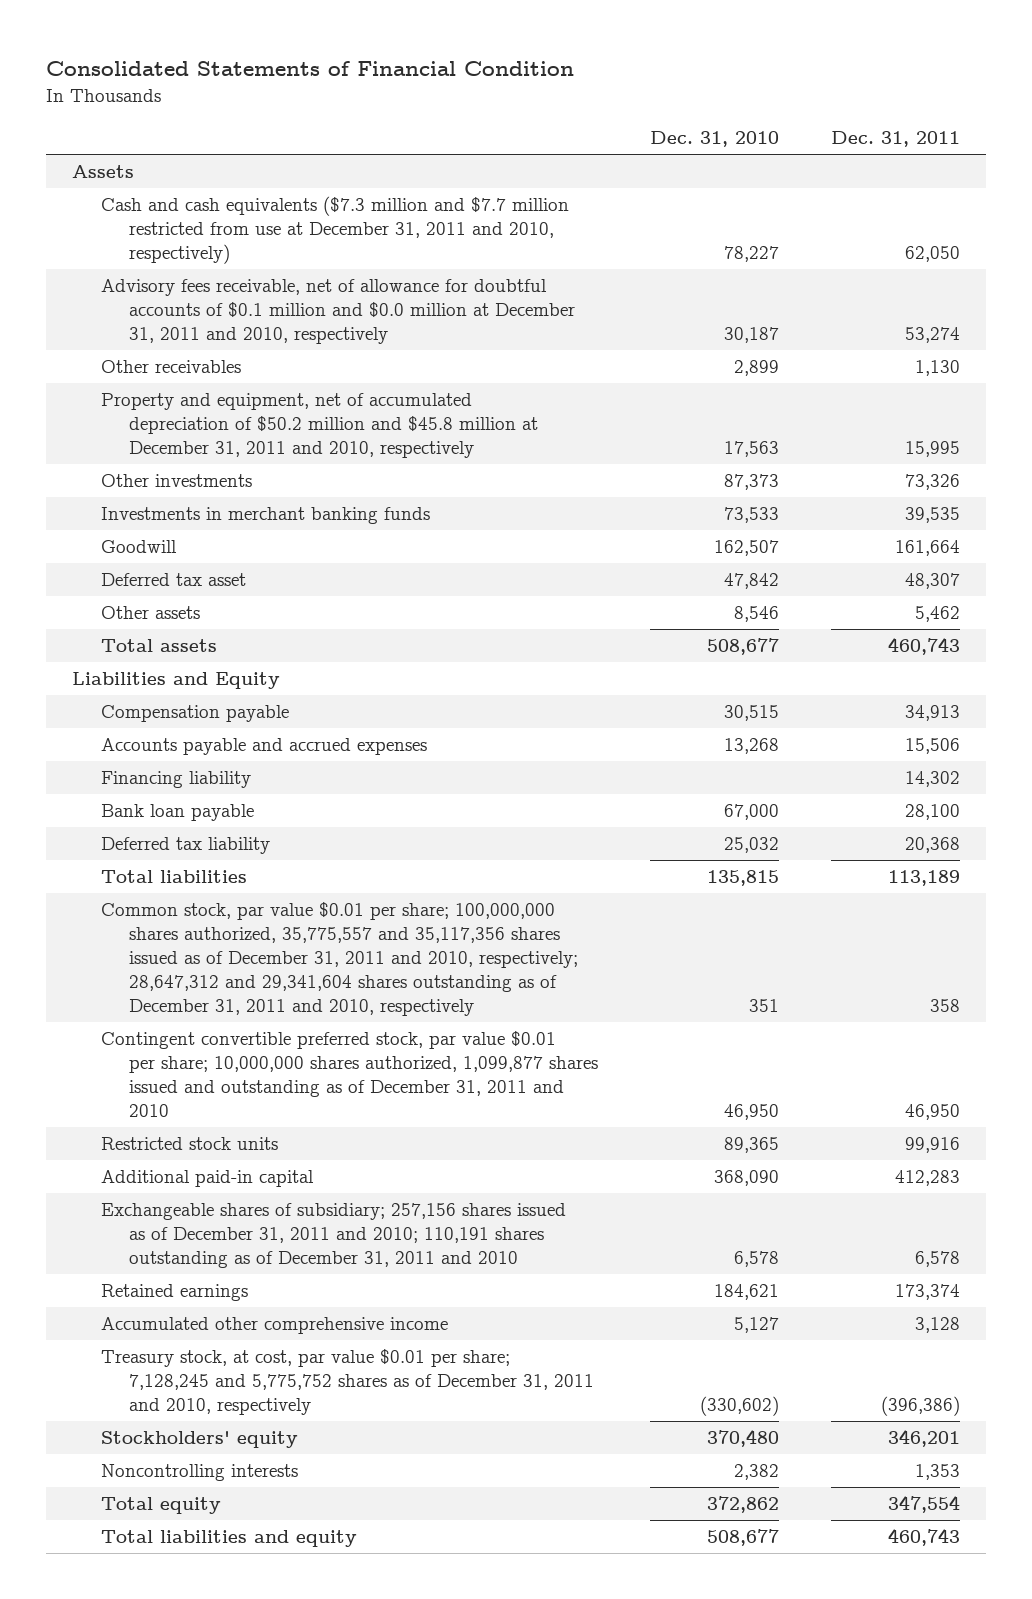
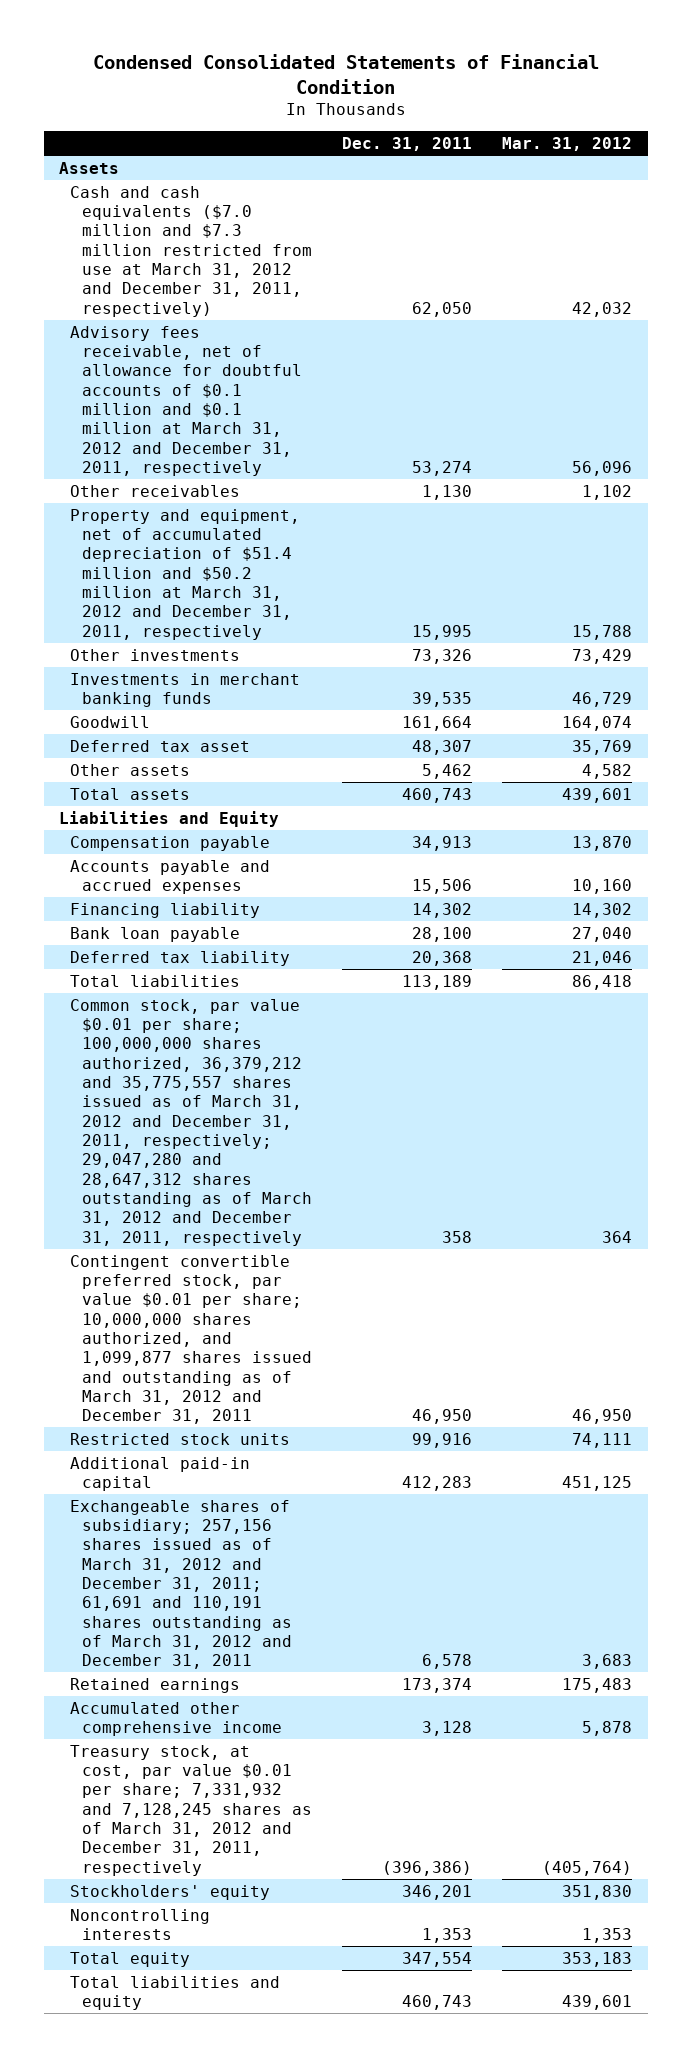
- Consolidated Statements of Financial Condition
+ Condensed Consolidated Statements of Financial Condition
- | Dec. 31, 2010 | Dec. 31, 2011
+ | Dec. 31, 2011 | Mar. 31, 2012
- Cash and cash equivalents ($7.3 million and $7.7 million restricted from use at December 31, 2011 and 2010, respectively) | 78,227 | 62,050
- Advisory fees receivable, net of allowance for doubtful accounts of $0.1 million and $0.0 million at December 31, 2011 and 2010, respectively | 30,187 | 53,274
+ Cash and cash equivalents ($7.0 million and $7.3 million restricted from use at March 31, 2012 and December 31, 2011, respectively) | 62,050 | 42,032
+ Advisory fees receivable, net of allowance for doubtful accounts of $0.1 million and $0.1 million at March 31, 2012 and December 31, 2011, respectively | 53,274 | 56,096
- Property and equipment, net of accumulated depreciation of $50.2 million and $45.8 million at December 31, 2011 and 2010, respectively | 17,563 | 15,995
+ Property and equipment, net of accumulated depreciation of $51.4 million and $50.2 million at March 31, 2012 and December 31, 2011, respectively | 15,995 | 15,788
- Common stock, par value $0.01 per share; 100,000,000 shares authorized, 35,775,557 and 35,117,356 shares issued as of December 31, 2011 and 2010, respectively; 28,647,312 and 29,341,604 shares outstanding as of December 31, 2011 and 2010, respectively | 351 | 358
- Contingent convertible preferred stock, par value $0.01 per share; 10,000,000 shares authorized, 1,099,877 shares issued and outstanding as of December 31, 2011 and 2010 | 46,950 | 46,950
+ Common stock, par value $0.01 per share; 100,000,000 shares authorized, 36,379,212 and 35,775,557 shares issued as of March 31, 2012 and December 31, 2011, respectively; 29,047,280 and 28,647,312 shares outstanding as of March 31, 2012 and December 31, 2011, respectively | 358 | 364
+ Contingent convertible preferred stock, par value $0.01 per share; 10,000,000 shares authorized, and 1,099,877 shares issued and outstanding as of March 31, 2012 and December 31, 2011 | 46,950 | 46,950
- Exchangeable shares of subsidiary; 257,156 shares issued as of December 31, 2011 and 2010; 110,191 shares outstanding as of December 31, 2011 and 2010 | 6,578 | 6,578
+ Exchangeable shares of subsidiary; 257,156 shares issued as of March 31, 2012 and December 31, 2011; 61,691 and 110,191 shares outstanding as of March 31, 2012 and December 31, 2011 | 6,578 | 3,683
- Treasury stock, at cost, par value $0.01 per share; 7,128,245 and 5,775,752 shares as of December 31, 2011 and 2010, respectively | (330,602) | (396,386)
+ Treasury stock, at cost, par value $0.01 per share; 7,331,932 and 7,128,245 shares as of March 31, 2012 and December 31, 2011, respectively | (396,386) | (405,764)

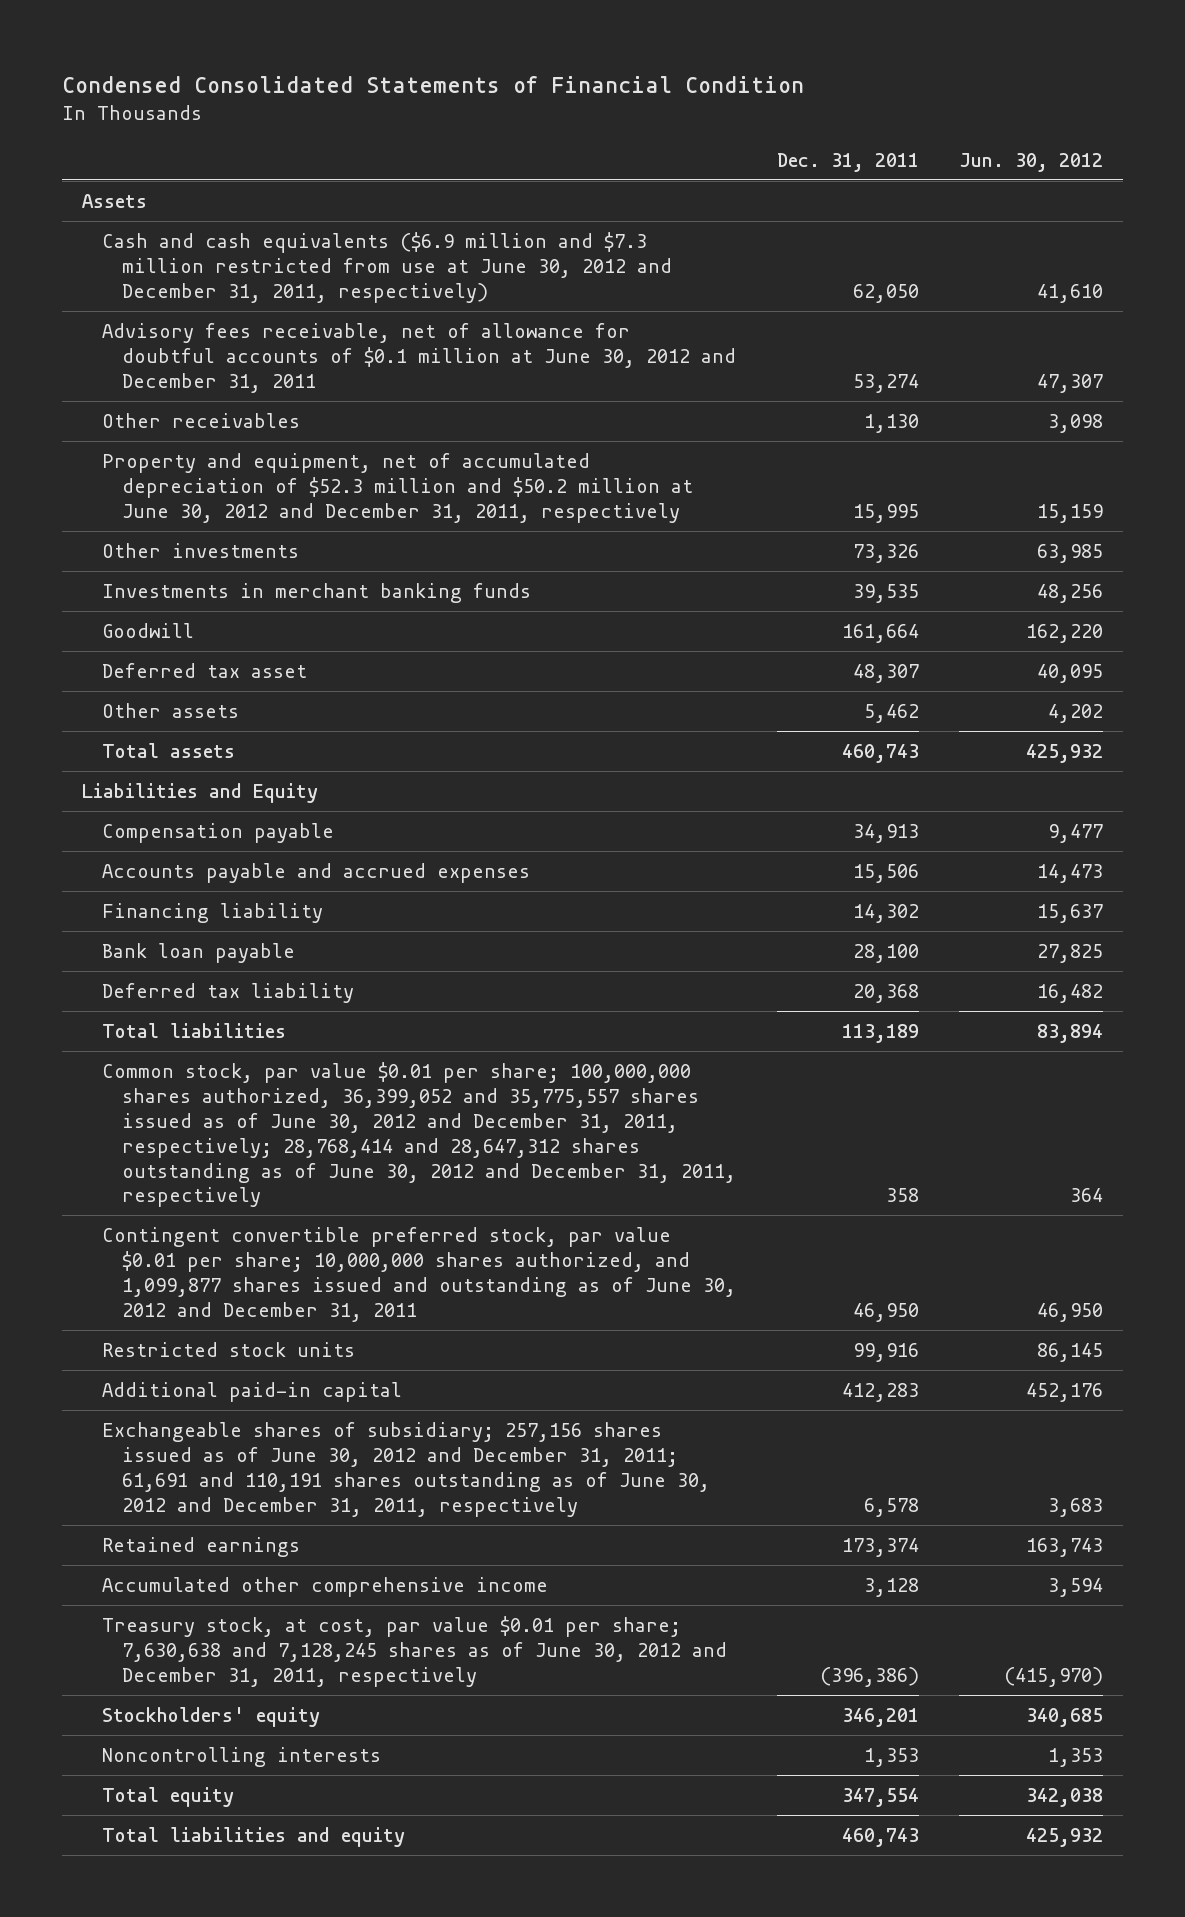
- | Dec. 31, 2011 | Mar. 31, 2012
+ | Dec. 31, 2011 | Jun. 30, 2012
- Cash and cash equivalents ($7.0 million and $7.3 million restricted from use at March 31, 2012 and December 31, 2011, respectively) | 62,050 | 42,032
- Advisory fees receivable, net of allowance for doubtful accounts of $0.1 million and $0.1 million at March 31, 2012 and December 31, 2011, respectively | 53,274 | 56,096
+ Cash and cash equivalents ($6.9 million and $7.3 million restricted from use at June 30, 2012 and December 31, 2011, respectively) | 62,050 | 41,610
+ Advisory fees receivable, net of allowance for doubtful accounts of $0.1 million at June 30, 2012 and December 31, 2011 | 53,274 | 47,307
- Property and equipment, net of accumulated depreciation of $51.4 million and $50.2 million at March 31, 2012 and December 31, 2011, respectively | 15,995 | 15,788
+ Property and equipment, net of accumulated depreciation of $52.3 million and $50.2 million at June 30, 2012 and December 31, 2011, respectively | 15,995 | 15,159
- Common stock, par value $0.01 per share; 100,000,000 shares authorized, 36,379,212 and 35,775,557 shares issued as of March 31, 2012 and December 31, 2011, respectively; 29,047,280 and 28,647,312 shares outstanding as of March 31, 2012 and December 31, 2011, respectively | 358 | 364
- Contingent convertible preferred stock, par value $0.01 per share; 10,000,000 shares authorized, and 1,099,877 shares issued and outstanding as of March 31, 2012 and December 31, 2011 | 46,950 | 46,950
+ Common stock, par value $0.01 per share; 100,000,000 shares authorized, 36,399,052 and 35,775,557 shares issued as of June 30, 2012 and December 31, 2011, respectively; 28,768,414 and 28,647,312 shares outstanding as of June 30, 2012 and December 31, 2011, respectively | 358 | 364
+ Contingent convertible preferred stock, par value $0.01 per share; 10,000,000 shares authorized, and 1,099,877 shares issued and outstanding as of June 30, 2012 and December 31, 2011 | 46,950 | 46,950
- Exchangeable shares of subsidiary; 257,156 shares issued as of March 31, 2012 and December 31, 2011; 61,691 and 110,191 shares outstanding as of March 31, 2012 and December 31, 2011 | 6,578 | 3,683
+ Exchangeable shares of subsidiary; 257,156 shares issued as of June 30, 2012 and December 31, 2011; 61,691 and 110,191 shares outstanding as of June 30, 2012 and December 31, 2011, respectively | 6,578 | 3,683
- Treasury stock, at cost, par value $0.01 per share; 7,331,932 and 7,128,245 shares as of March 31, 2012 and December 31, 2011, respectively | (396,386) | (405,764)
+ Treasury stock, at cost, par value $0.01 per share; 7,630,638 and 7,128,245 shares as of June 30, 2012 and December 31, 2011, respectively | (396,386) | (415,970)

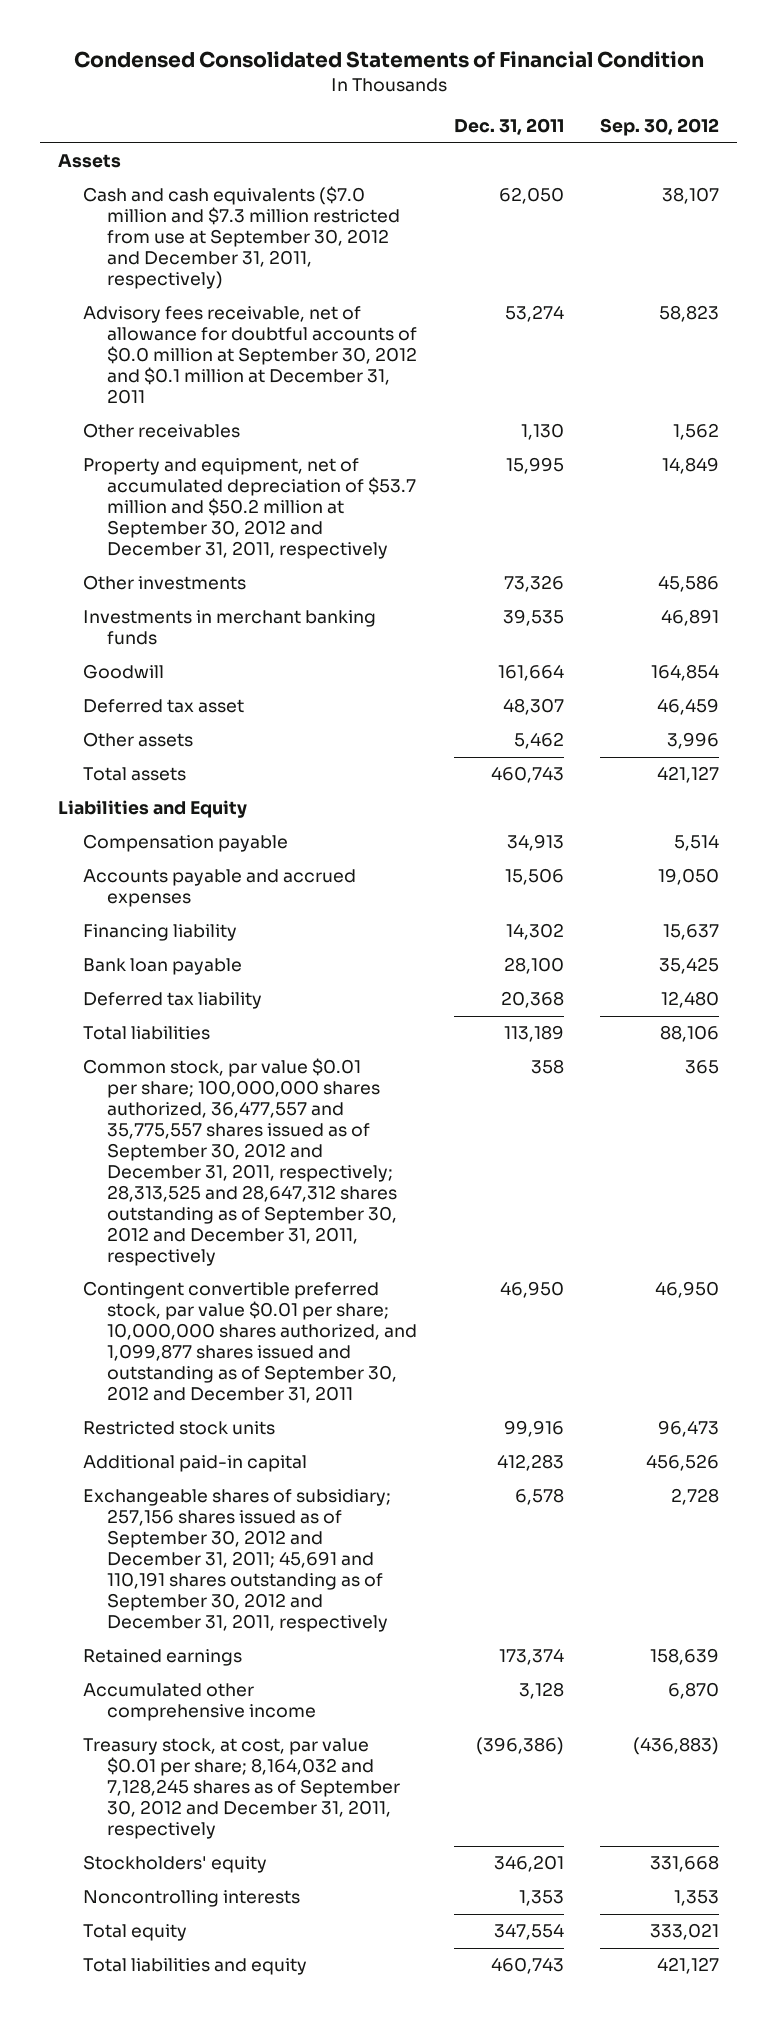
- | Dec. 31, 2011 | Jun. 30, 2012
+ | Dec. 31, 2011 | Sep. 30, 2012
- Cash and cash equivalents ($6.9 million and $7.3 million restricted from use at June 30, 2012 and December 31, 2011, respectively) | 62,050 | 41,610
- Advisory fees receivable, net of allowance for doubtful accounts of $0.1 million at June 30, 2012 and December 31, 2011 | 53,274 | 47,307
+ Cash and cash equivalents ($7.0 million and $7.3 million restricted from use at September 30, 2012 and December 31, 2011, respectively) | 62,050 | 38,107
+ Advisory fees receivable, net of allowance for doubtful accounts of $0.0 million at September 30, 2012 and $0.1 million at December 31, 2011 | 53,274 | 58,823
- Property and equipment, net of accumulated depreciation of $52.3 million and $50.2 million at June 30, 2012 and December 31, 2011, respectively | 15,995 | 15,159
+ Property and equipment, net of accumulated depreciation of $53.7 million and $50.2 million at September 30, 2012 and December 31, 2011, respectively | 15,995 | 14,849
- Common stock, par value $0.01 per share; 100,000,000 shares authorized, 36,399,052 and 35,775,557 shares issued as of June 30, 2012 and December 31, 2011, respectively; 28,768,414 and 28,647,312 shares outstanding as of June 30, 2012 and December 31, 2011, respectively | 358 | 364
- Contingent convertible preferred stock, par value $0.01 per share; 10,000,000 shares authorized, and 1,099,877 shares issued and outstanding as of June 30, 2012 and December 31, 2011 | 46,950 | 46,950
+ Common stock, par value $0.01 per share; 100,000,000 shares authorized, 36,477,557 and 35,775,557 shares issued as of September 30, 2012 and December 31, 2011, respectively; 28,313,525 and 28,647,312 shares outstanding as of September 30, 2012 and December 31, 2011, respectively | 358 | 365
+ Contingent convertible preferred stock, par value $0.01 per share; 10,000,000 shares authorized, and 1,099,877 shares issued and outstanding as of September 30, 2012 and December 31, 2011 | 46,950 | 46,950
- Exchangeable shares of subsidiary; 257,156 shares issued as of June 30, 2012 and December 31, 2011; 61,691 and 110,191 shares outstanding as of June 30, 2012 and December 31, 2011, respectively | 6,578 | 3,683
+ Exchangeable shares of subsidiary; 257,156 shares issued as of September 30, 2012 and December 31, 2011; 45,691 and 110,191 shares outstanding as of September 30, 2012 and December 31, 2011, respectively | 6,578 | 2,728
- Treasury stock, at cost, par value $0.01 per share; 7,630,638 and 7,128,245 shares as of June 30, 2012 and December 31, 2011, respectively | (396,386) | (415,970)
+ Treasury stock, at cost, par value $0.01 per share; 8,164,032 and 7,128,245 shares as of September 30, 2012 and December 31, 2011, respectively | (396,386) | (436,883)

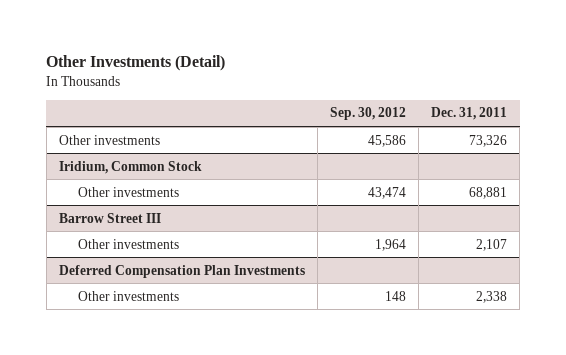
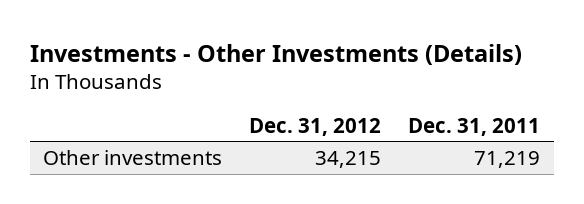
- Other Investments (Detail)
+ Investments - Other Investments (Details)
- | Sep. 30, 2012 | Dec. 31, 2011
+ | Dec. 31, 2012 | Dec. 31, 2011
- Other investments | 45,586 | 73,326
- Iridium, Common Stock
- Other investments | 43,474 | 68,881
- Barrow Street III
- Other investments | 1,964 | 2,107
- Deferred Compensation Plan Investments
- Other investments | 148 | 2,338
+ Other investments | 34,215 | 71,219

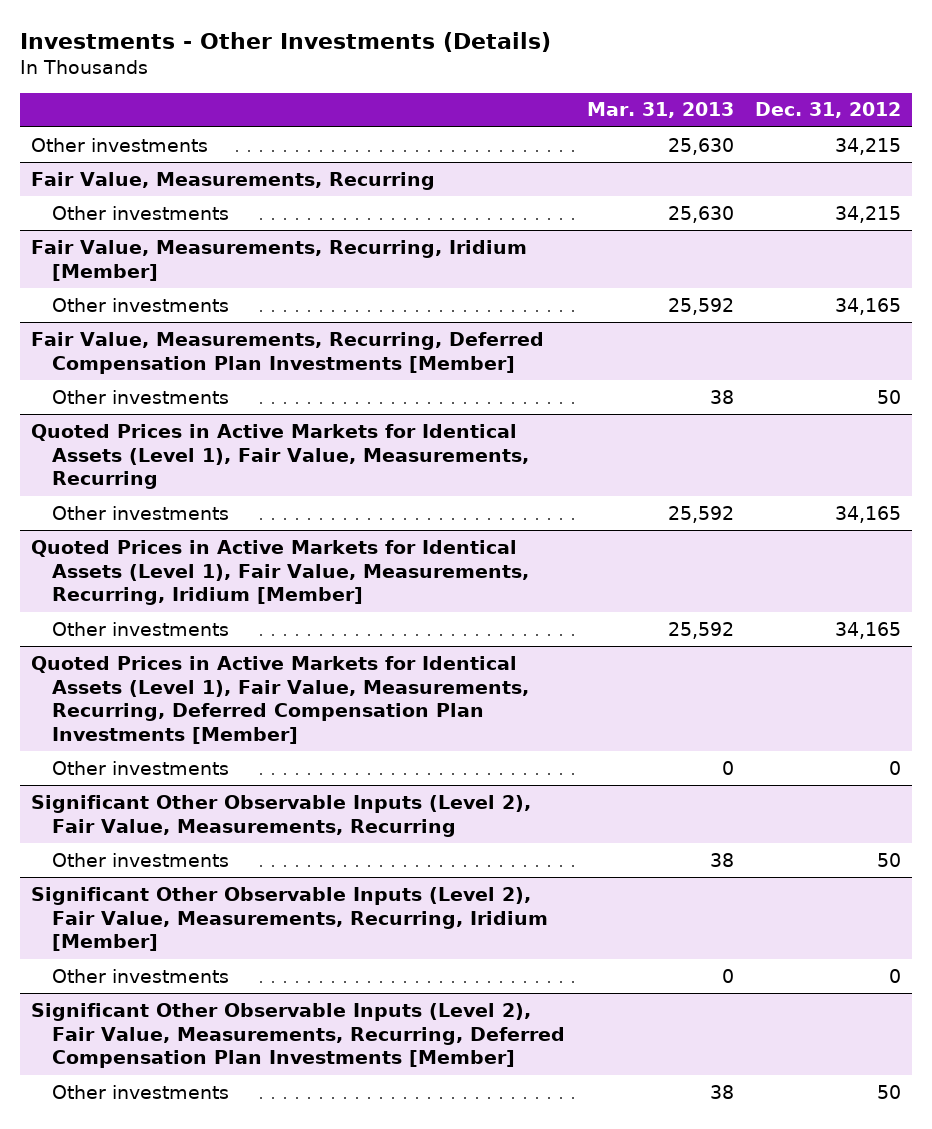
- | Dec. 31, 2012 | Dec. 31, 2011
+ | Mar. 31, 2013 | Dec. 31, 2012
+ Fair Value, Measurements, Recurring
+ Other investments | 25,630 | 34,215
+ Fair Value, Measurements, Recurring, Iridium [Member]
+ Other investments | 25,592 | 34,165
+ Fair Value, Measurements, Recurring, Deferred Compensation Plan Investments [Member]
+ Other investments | 38 | 50
+ Quoted Prices in Active Markets for Identical Assets (Level 1), Fair Value, Measurements, Recurring
+ Other investments | 25,592 | 34,165
+ Quoted Prices in Active Markets for Identical Assets (Level 1), Fair Value, Measurements, Recurring, Iridium [Member]
+ Other investments | 25,592 | 34,165
+ Quoted Prices in Active Markets for Identical Assets (Level 1), Fair Value, Measurements, Recurring, Deferred Compensation Plan Investments [Member]
+ Other investments | 0 | 0
+ Significant Other Observable Inputs (Level 2), Fair Value, Measurements, Recurring
+ Other investments | 38 | 50
+ Significant Other Observable Inputs (Level 2), Fair Value, Measurements, Recurring, Iridium [Member]
+ Other investments | 0 | 0
+ Significant Other Observable Inputs (Level 2), Fair Value, Measurements, Recurring, Deferred Compensation Plan Investments [Member]
+ Other investments | 38 | 50

